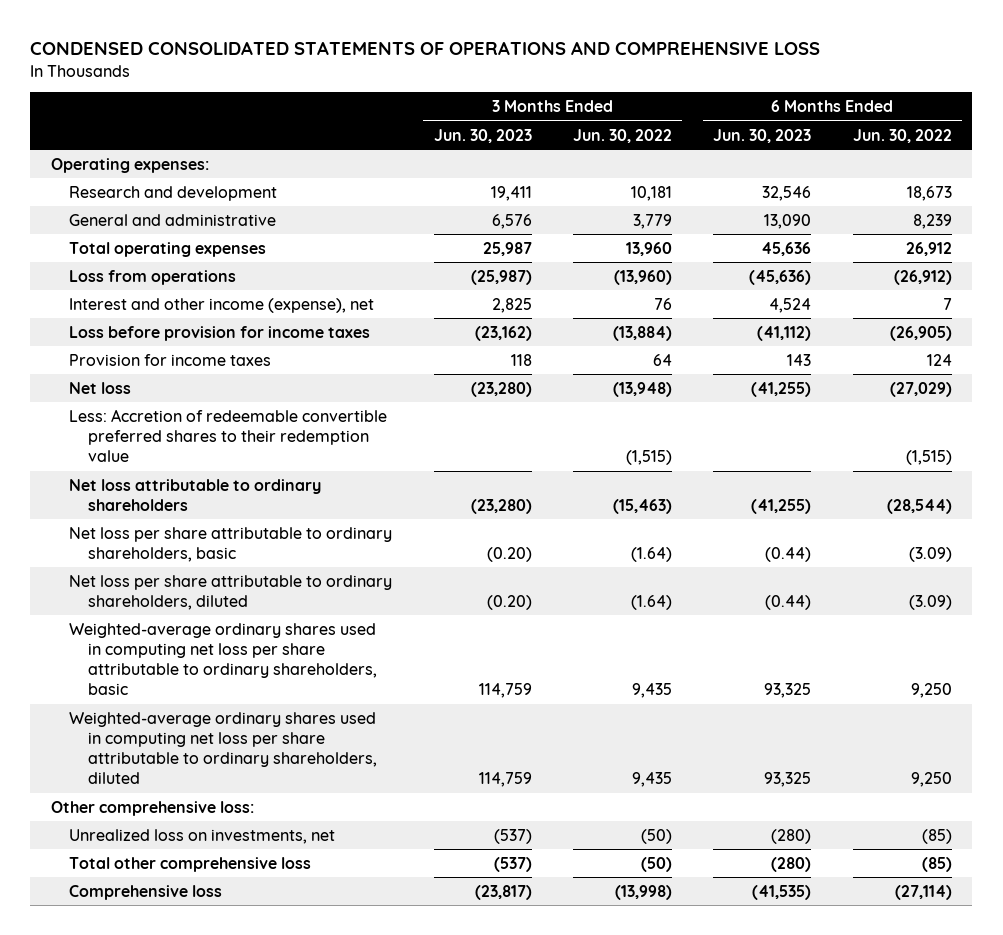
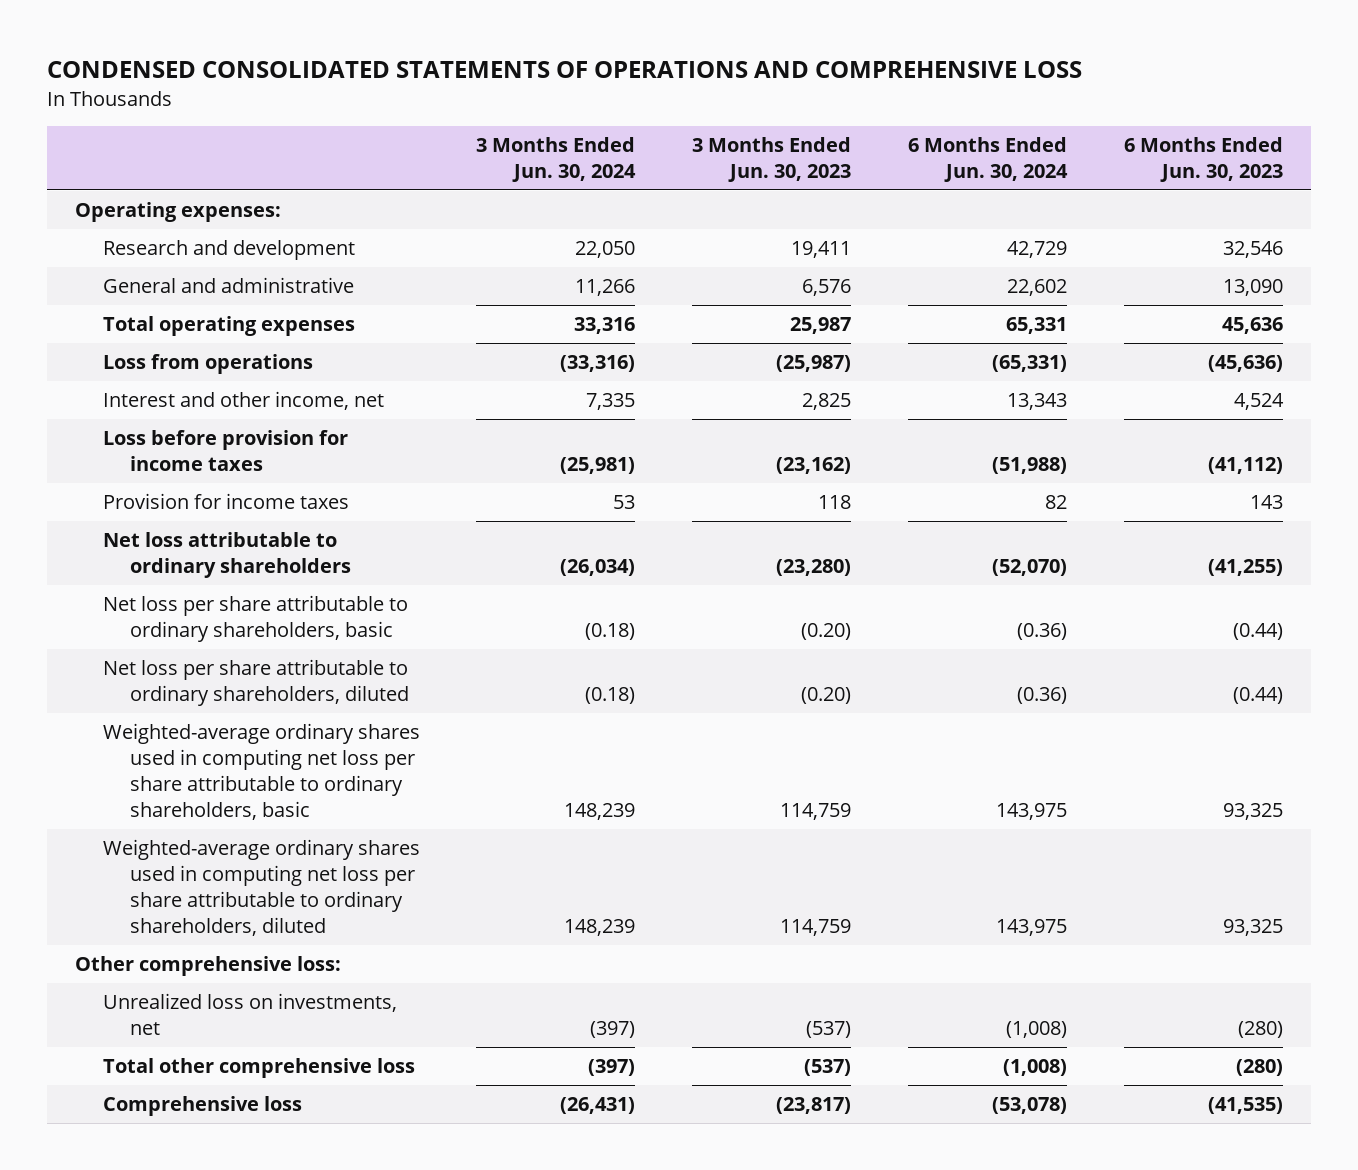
- | 3 Months Ended Jun. 30, 2023 | 3 Months Ended Jun. 30, 2022 | 6 Months Ended Jun. 30, 2023 | 6 Months Ended Jun. 30, 2022
+ | 3 Months Ended Jun. 30, 2024 | 3 Months Ended Jun. 30, 2023 | 6 Months Ended Jun. 30, 2024 | 6 Months Ended Jun. 30, 2023
- Interest and other income (expense), net | 2,825 | 76 | 4,524 | 7
+ Interest and other income, net | 7,335 | 2,825 | 13,343 | 4,524
- Net loss | (23,280) | (13,948) | (41,255) | (27,029)
- Less: Accretion of redeemable convertible preferred shares to their redemption value | | (1,515) | | (1,515)

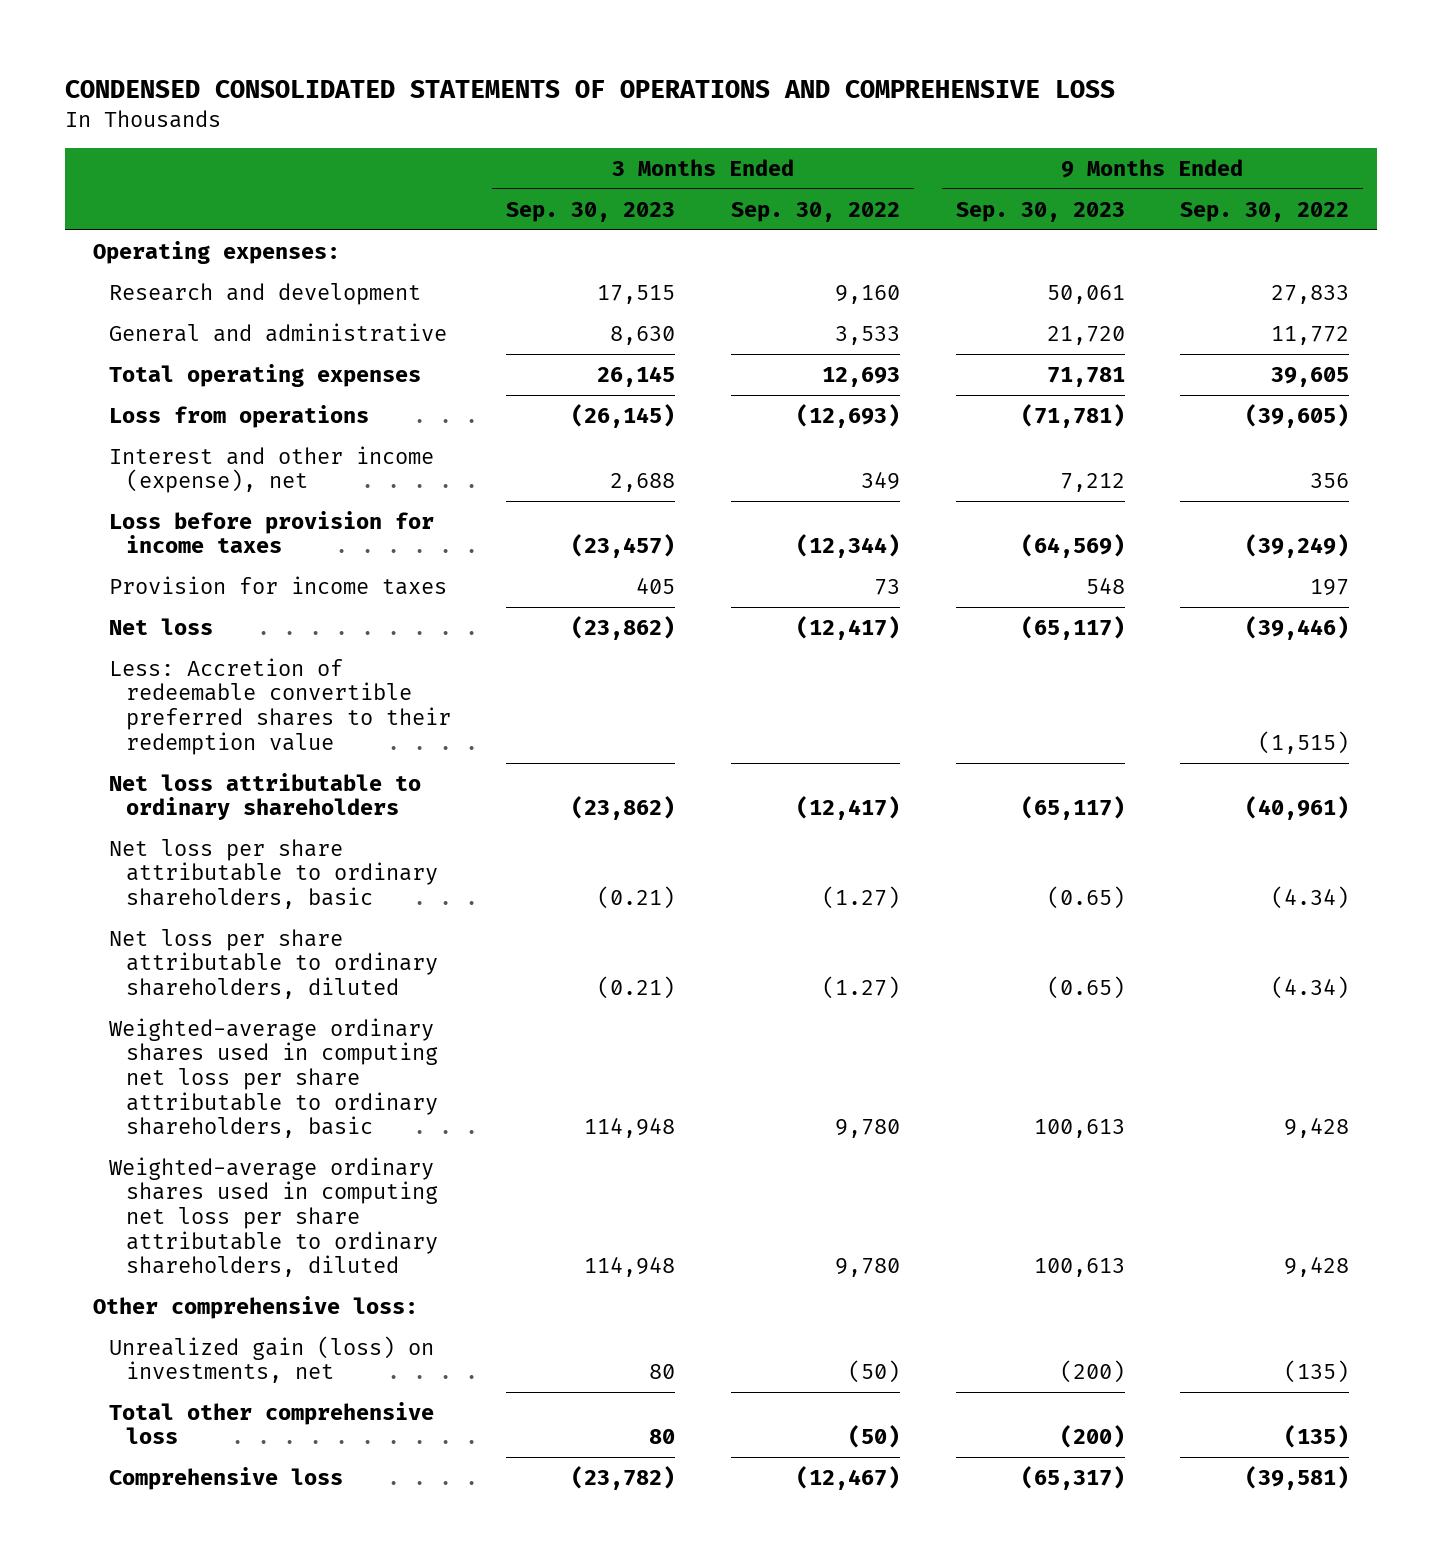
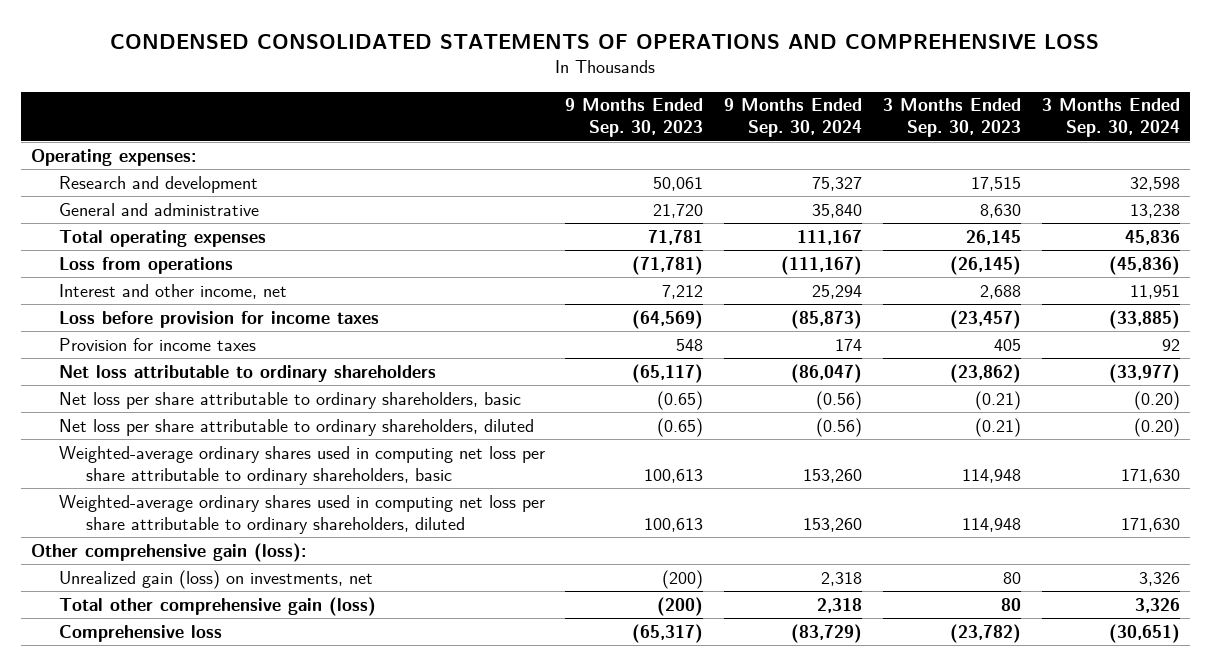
- | 3 Months Ended Sep. 30, 2023 | 3 Months Ended Sep. 30, 2022 | 9 Months Ended Sep. 30, 2023 | 9 Months Ended Sep. 30, 2022
+ | 9 Months Ended Sep. 30, 2023 | 9 Months Ended Sep. 30, 2024 | 3 Months Ended Sep. 30, 2023 | 3 Months Ended Sep. 30, 2024
- Interest and other income (expense), net | 2,688 | 349 | 7,212 | 356
+ Interest and other income, net | 7,212 | 25,294 | 2,688 | 11,951
- Net loss | (23,862) | (12,417) | (65,117) | (39,446)
- Less: Accretion of redeemable convertible preferred shares to their redemption value | | | | (1,515)
- Other comprehensive loss:
+ Other comprehensive gain (loss):
- Total other comprehensive loss | 80 | (50) | (200) | (135)
+ Total other comprehensive gain (loss) | (200) | 2,318 | 80 | 3,326

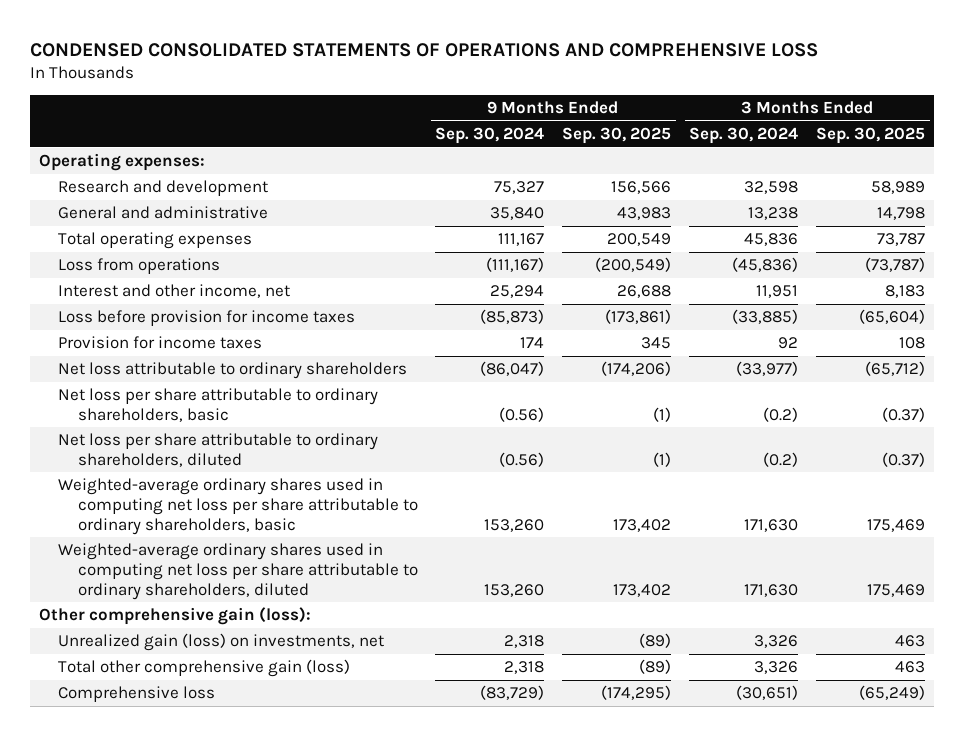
- | 9 Months Ended Sep. 30, 2023 | 9 Months Ended Sep. 30, 2024 | 3 Months Ended Sep. 30, 2023 | 3 Months Ended Sep. 30, 2024
+ | 9 Months Ended Sep. 30, 2024 | 9 Months Ended Sep. 30, 2025 | 3 Months Ended Sep. 30, 2024 | 3 Months Ended Sep. 30, 2025
- Net loss per share attributable to ordinary shareholders, basic | (0.65) | (0.56) | (0.21) | (0.20)
- Net loss per share attributable to ordinary shareholders, diluted | (0.65) | (0.56) | (0.21) | (0.20)
+ Net loss per share attributable to ordinary shareholders, basic | (0.56) | (1) | (0.2) | (0.37)
+ Net loss per share attributable to ordinary shareholders, diluted | (0.56) | (1) | (0.2) | (0.37)

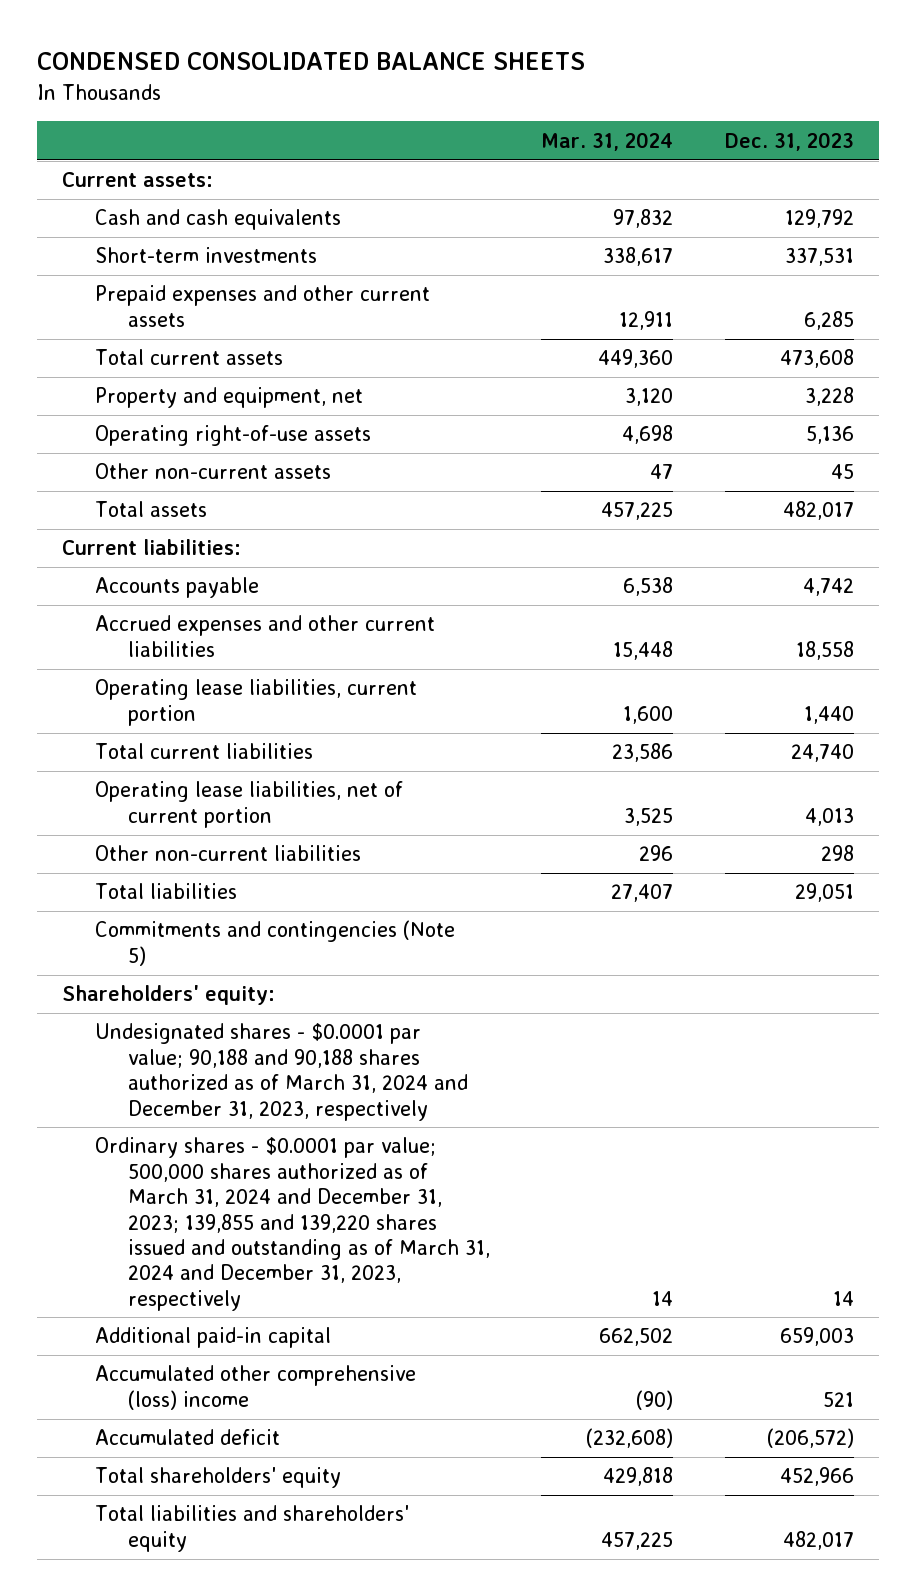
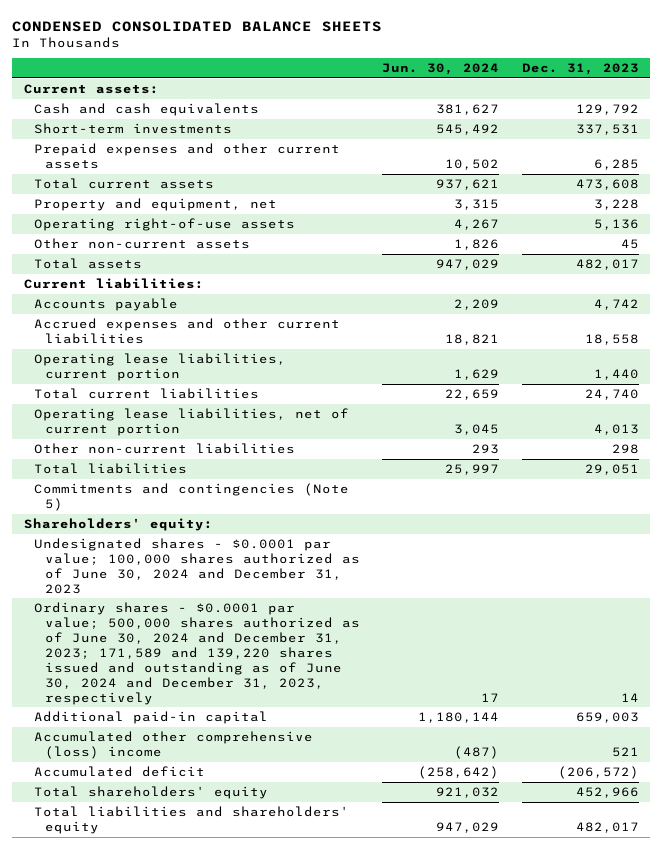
- | Mar. 31, 2024 | Dec. 31, 2023
+ | Jun. 30, 2024 | Dec. 31, 2023
- Undesignated shares - $0.0001 par value; 90,188 and 90,188 shares authorized as of March 31, 2024 and December 31, 2023, respectively
- Ordinary shares - $0.0001 par value; 500,000 shares authorized as of March 31, 2024 and December 31, 2023; 139,855 and 139,220 shares issued and outstanding as of March 31, 2024 and December 31, 2023, respectively | 14 | 14
+ Undesignated shares - $0.0001 par value; 100,000 shares authorized as of June 30, 2024 and December 31, 2023
+ Ordinary shares - $0.0001 par value; 500,000 shares authorized as of June 30, 2024 and December 31, 2023; 171,589 and 139,220 shares issued and outstanding as of June 30, 2024 and December 31, 2023, respectively | 17 | 14

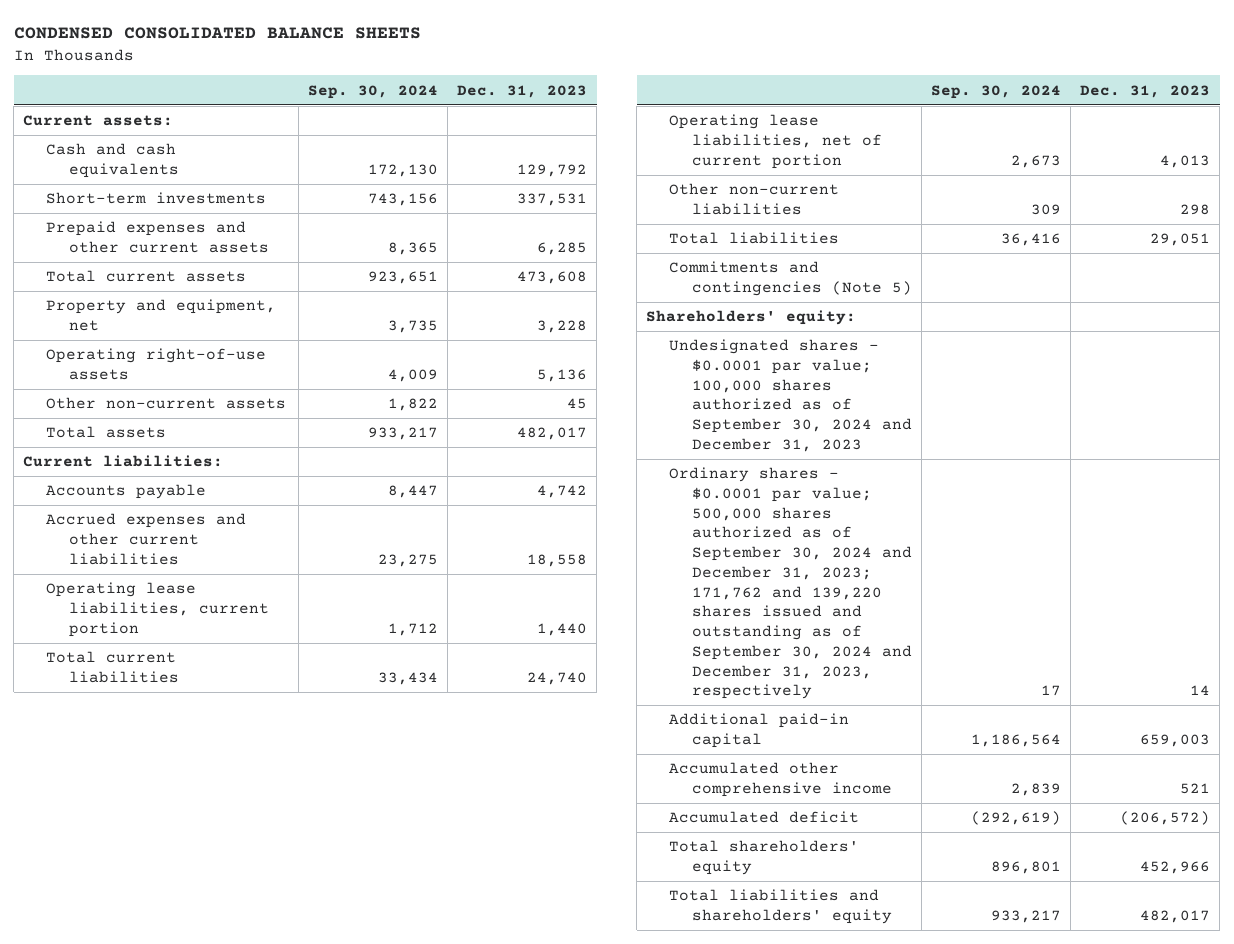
- | Jun. 30, 2024 | Dec. 31, 2023
+ | Sep. 30, 2024 | Dec. 31, 2023
- Undesignated shares - $0.0001 par value; 100,000 shares authorized as of June 30, 2024 and December 31, 2023
- Ordinary shares - $0.0001 par value; 500,000 shares authorized as of June 30, 2024 and December 31, 2023; 171,589 and 139,220 shares issued and outstanding as of June 30, 2024 and December 31, 2023, respectively | 17 | 14
+ Undesignated shares - $0.0001 par value; 100,000 shares authorized as of September 30, 2024 and December 31, 2023
+ Ordinary shares - $0.0001 par value; 500,000 shares authorized as of September 30, 2024 and December 31, 2023; 171,762 and 139,220 shares issued and outstanding as of September 30, 2024 and December 31, 2023, respectively | 17 | 14
- Accumulated other comprehensive (loss) income | (487) | 521
+ Accumulated other comprehensive income | 2,839 | 521

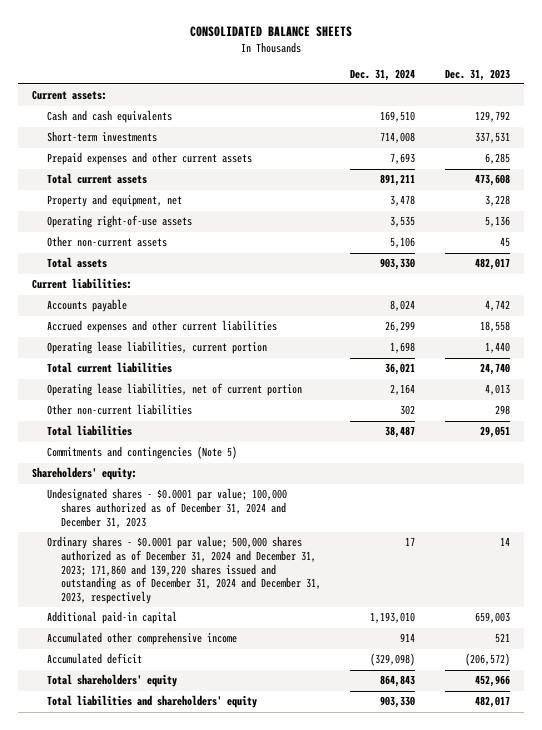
- CONDENSED CONSOLIDATED BALANCE SHEETS
+ CONSOLIDATED BALANCE SHEETS
- | Sep. 30, 2024 | Dec. 31, 2023
+ | Dec. 31, 2024 | Dec. 31, 2023
- Undesignated shares - $0.0001 par value; 100,000 shares authorized as of September 30, 2024 and December 31, 2023
- Ordinary shares - $0.0001 par value; 500,000 shares authorized as of September 30, 2024 and December 31, 2023; 171,762 and 139,220 shares issued and outstanding as of September 30, 2024 and December 31, 2023, respectively | 17 | 14
+ Undesignated shares - $0.0001 par value; 100,000 shares authorized as of December 31, 2024 and December 31, 2023
+ Ordinary shares - $0.0001 par value; 500,000 shares authorized as of December 31, 2024 and December 31, 2023; 171,860 and 139,220 shares issued and outstanding as of December 31, 2024 and December 31, 2023, respectively | 17 | 14

